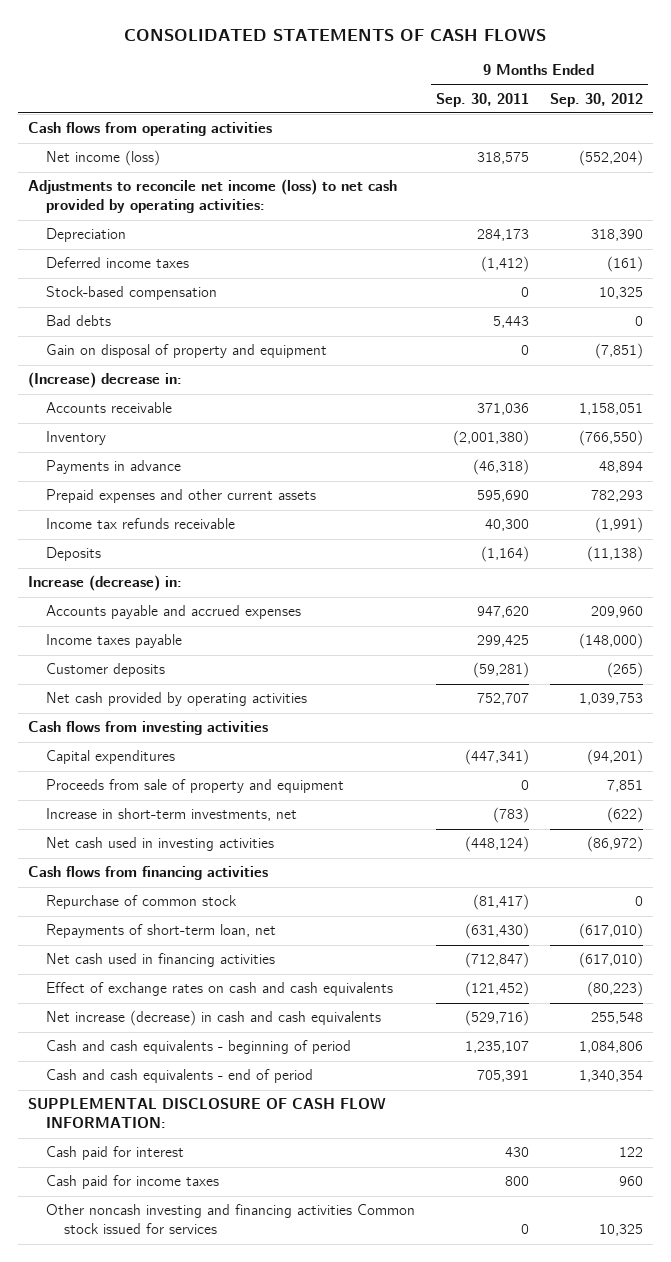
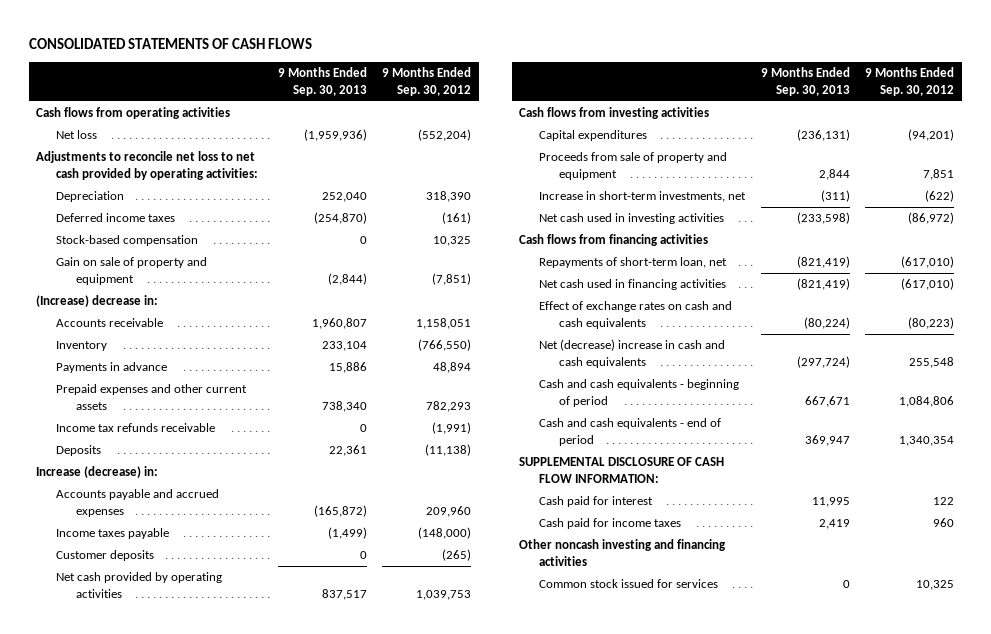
- | 9 Months Ended Sep. 30, 2011 | 9 Months Ended Sep. 30, 2012
+ | 9 Months Ended Sep. 30, 2013 | 9 Months Ended Sep. 30, 2012
- Net income (loss) | 318,575 | (552,204)
- Adjustments to reconcile net income (loss) to net cash provided by operating activities:
+ Net loss | (1,959,936) | (552,204)
+ Adjustments to reconcile net loss to net cash provided by operating activities:
- Bad debts | 5,443 | 0
- Gain on disposal of property and equipment | 0 | (7,851)
+ Gain on sale of property and equipment | (2,844) | (7,851)
- Repurchase of common stock | (81,417) | 0
- Net increase (decrease) in cash and cash equivalents | (529,716) | 255,548
+ Net (decrease) increase in cash and cash equivalents | (297,724) | 255,548
- Other noncash investing and financing activities Common stock issued for services | 0 | 10,325
+ Other noncash investing and financing activities
+ Common stock issued for services | 0 | 10,325

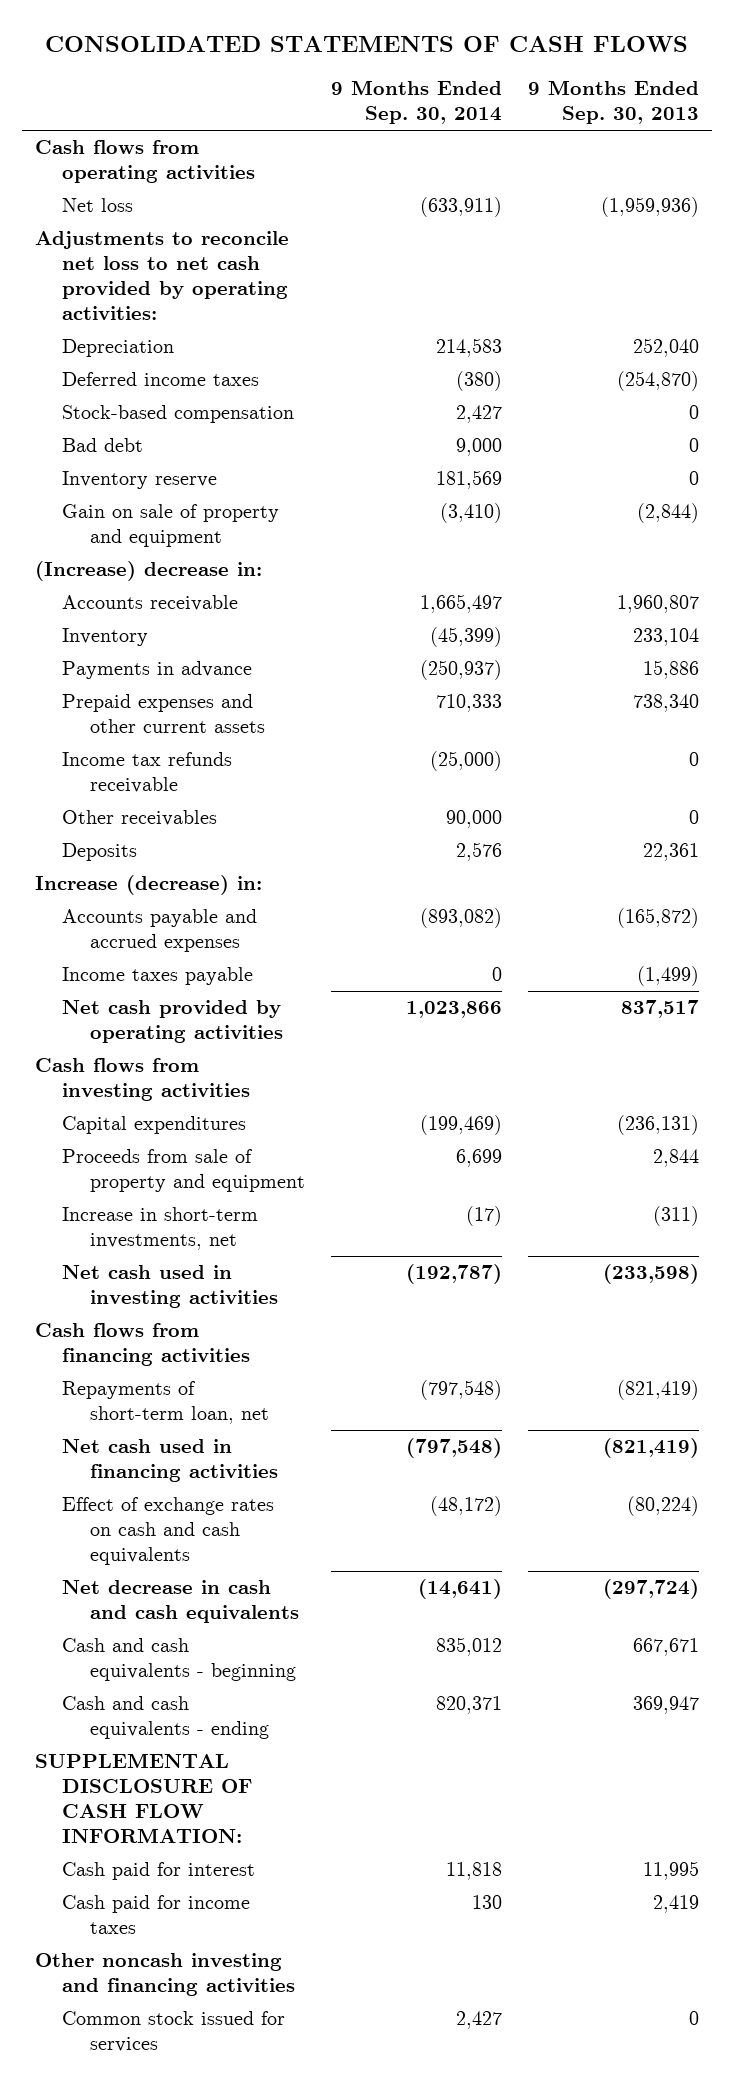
- | 9 Months Ended Sep. 30, 2013 | 9 Months Ended Sep. 30, 2012
+ | 9 Months Ended Sep. 30, 2014 | 9 Months Ended Sep. 30, 2013
+ Bad debt | 9,000 | 0
+ Inventory reserve | 181,569 | 0
+ Other receivables | 90,000 | 0
- Customer deposits | 0 | (265)
- Net (decrease) increase in cash and cash equivalents | (297,724) | 255,548
- Cash and cash equivalents - beginning of period | 667,671 | 1,084,806
- Cash and cash equivalents - end of period | 369,947 | 1,340,354
+ Net decrease in cash and cash equivalents | (14,641) | (297,724)
+ Cash and cash equivalents - beginning | 835,012 | 667,671
+ Cash and cash equivalents - ending | 820,371 | 369,947

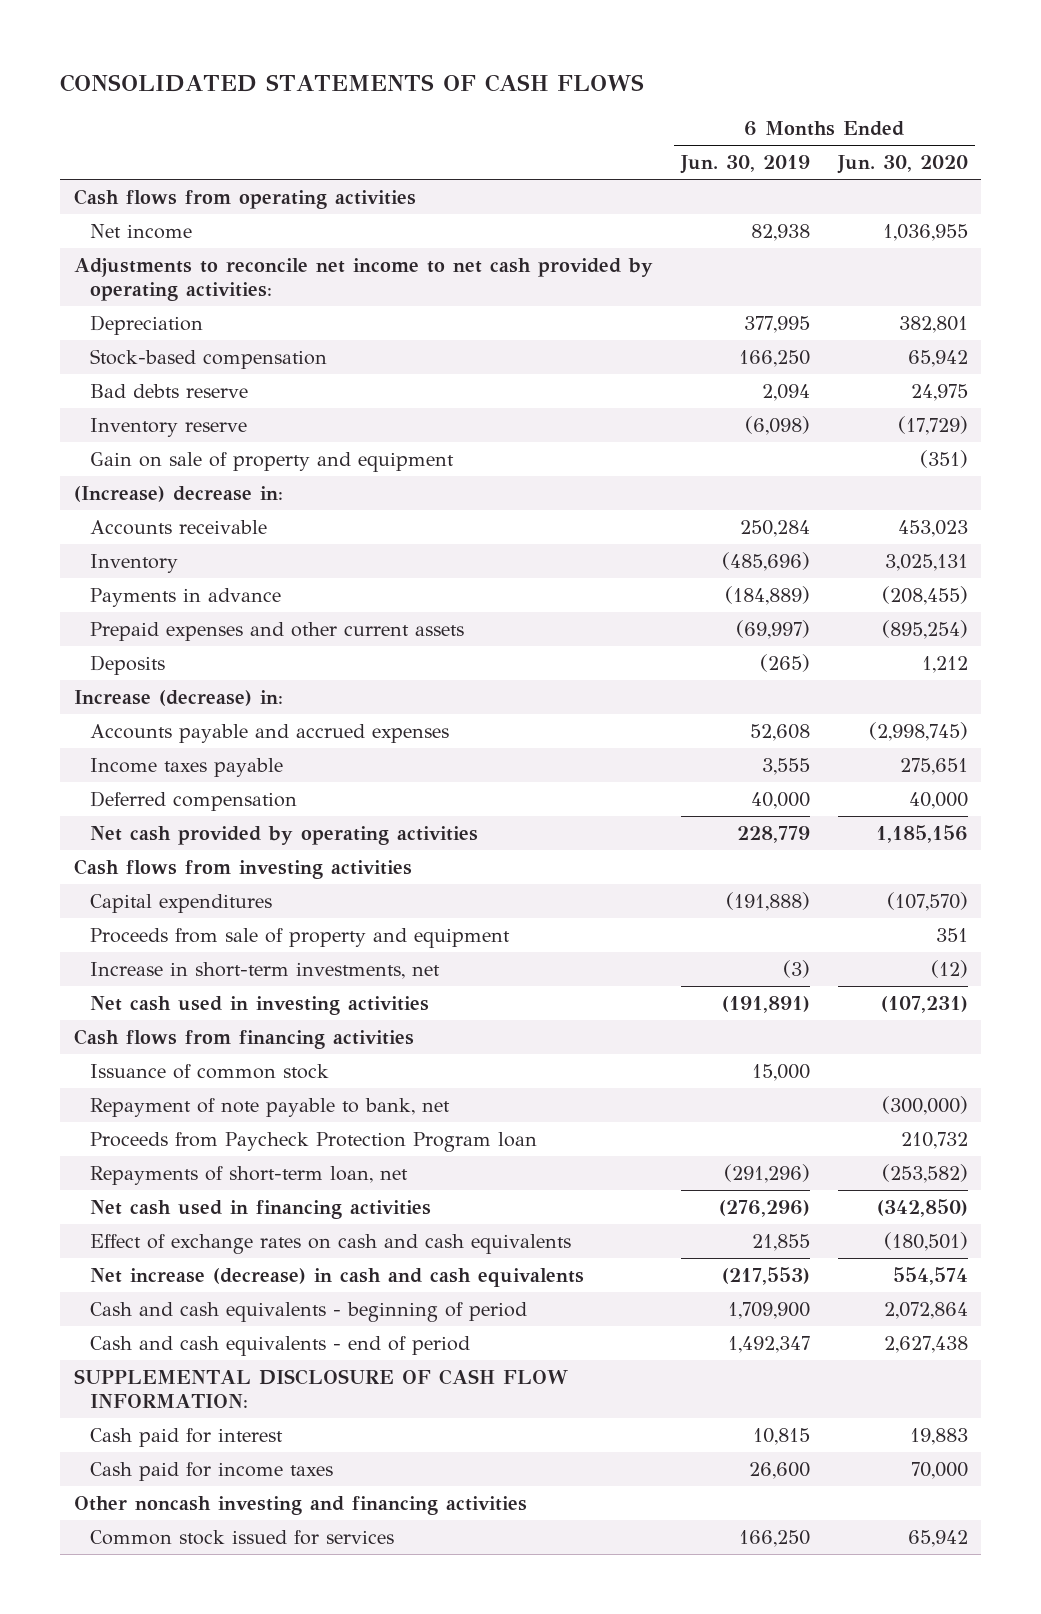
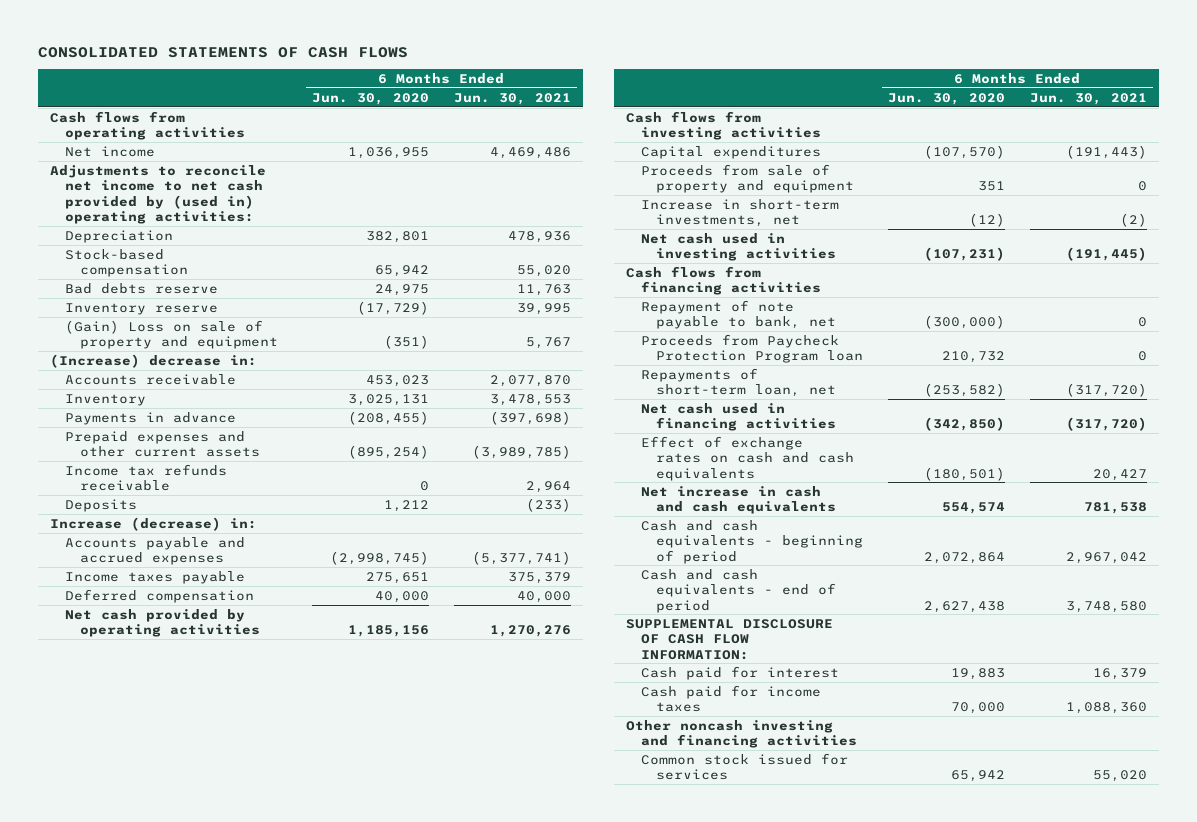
- | 6 Months Ended Jun. 30, 2019 | 6 Months Ended Jun. 30, 2020
+ | 6 Months Ended Jun. 30, 2020 | 6 Months Ended Jun. 30, 2021
- Adjustments to reconcile net income to net cash provided by operating activities:
+ Adjustments to reconcile net income to net cash provided by (used in) operating activities:
- Gain on sale of property and equipment | | (351)
+ (Gain) Loss on sale of property and equipment | (351) | 5,767
+ Income tax refunds receivable | 0 | 2,964
- Issuance of common stock | 15,000 |
- Net increase (decrease) in cash and cash equivalents | (217,553) | 554,574
+ Net increase in cash and cash equivalents | 554,574 | 781,538

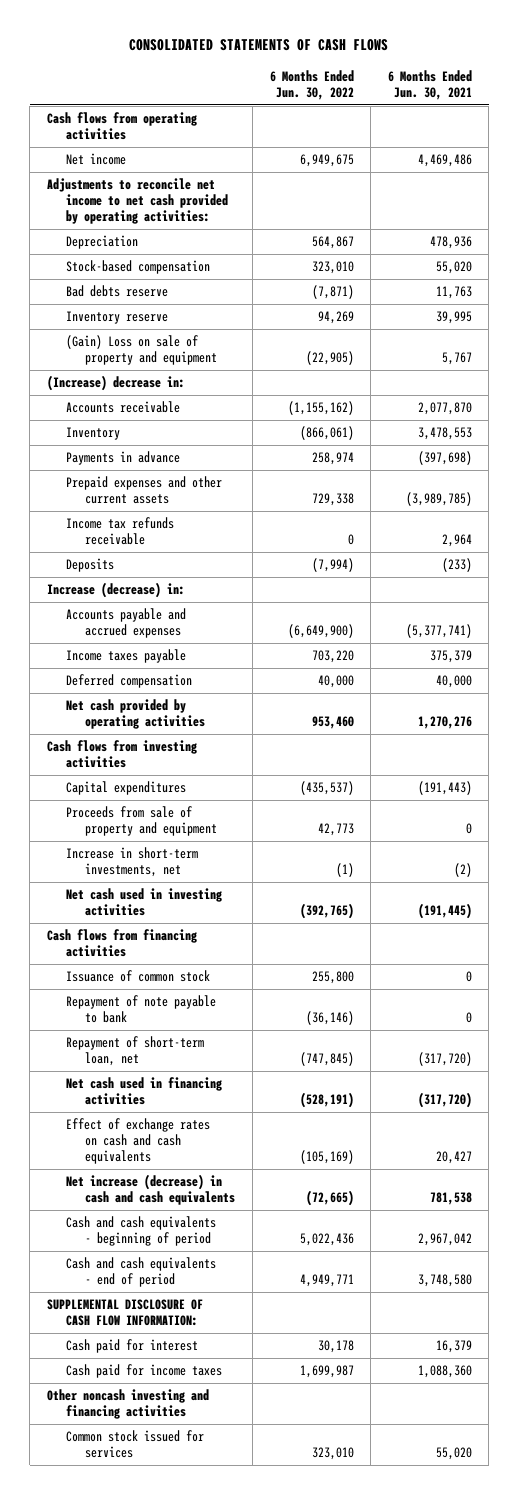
- | 6 Months Ended Jun. 30, 2020 | 6 Months Ended Jun. 30, 2021
+ | 6 Months Ended Jun. 30, 2022 | 6 Months Ended Jun. 30, 2021
- Adjustments to reconcile net income to net cash provided by (used in) operating activities:
+ Adjustments to reconcile net income to net cash provided by operating activities:
- Repayment of note payable to bank, net | (300,000) | 0
- Proceeds from Paycheck Protection Program loan | 210,732 | 0
- Repayments of short-term loan, net | (253,582) | (317,720)
+ Issuance of common stock | 255,800 | 0
+ Repayment of note payable to bank | (36,146) | 0
+ Repayment of short-term loan, net | (747,845) | (317,720)
- Net increase in cash and cash equivalents | 554,574 | 781,538
+ Net increase (decrease) in cash and cash equivalents | (72,665) | 781,538

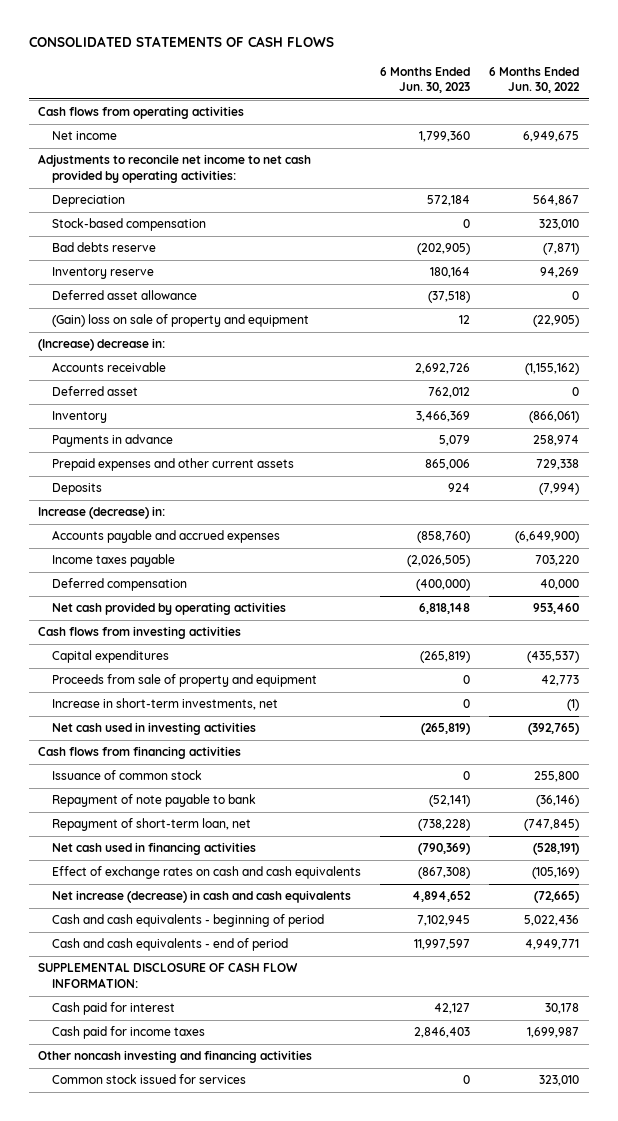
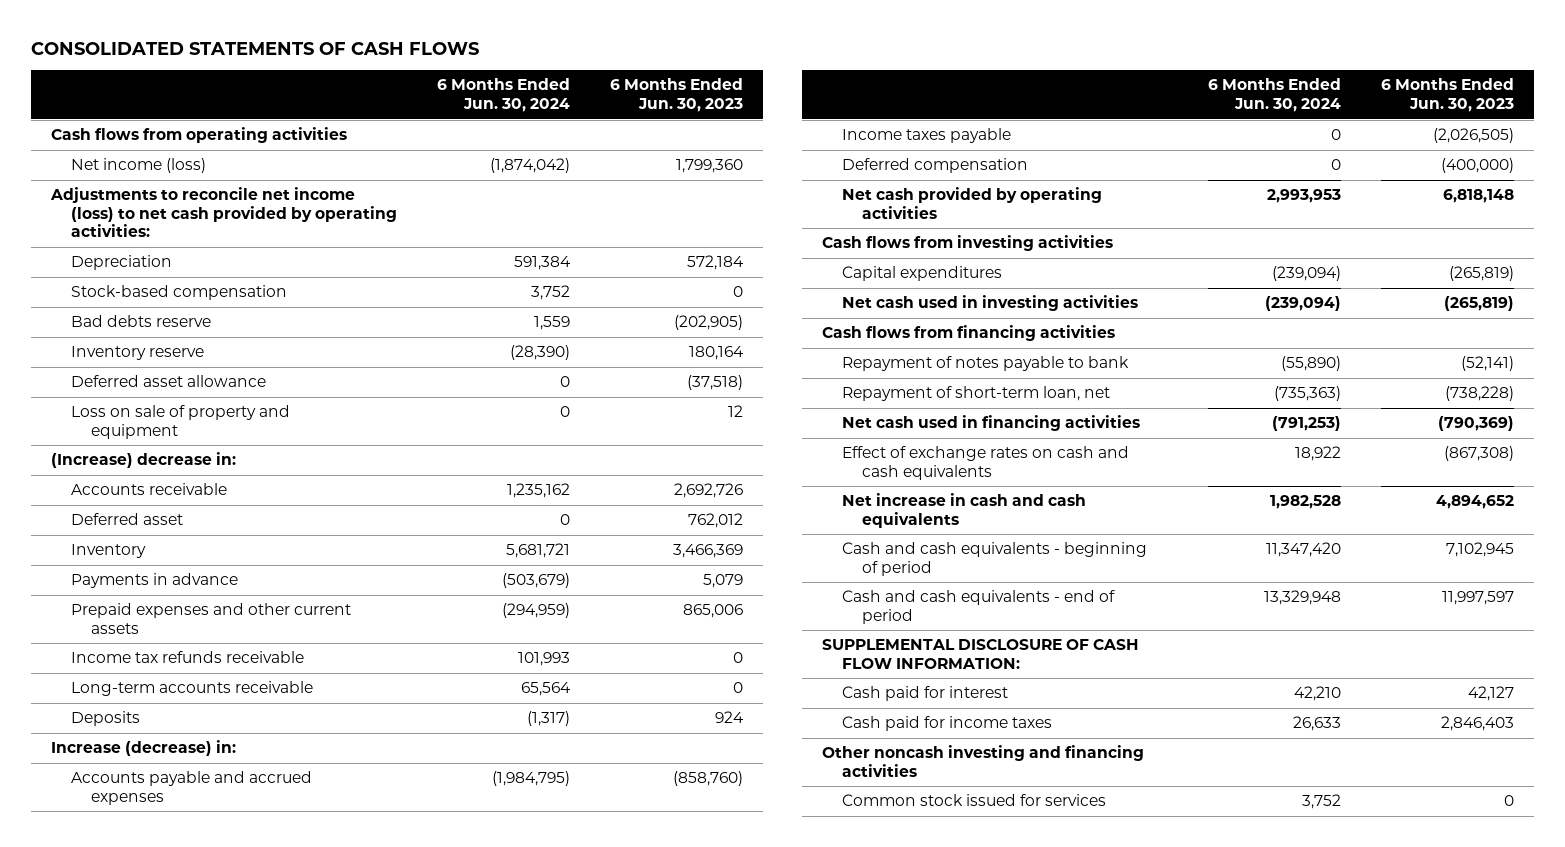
- | 6 Months Ended Jun. 30, 2023 | 6 Months Ended Jun. 30, 2022
+ | 6 Months Ended Jun. 30, 2024 | 6 Months Ended Jun. 30, 2023
- Net income | 1,799,360 | 6,949,675
- Adjustments to reconcile net income to net cash provided by operating activities:
+ Net income (loss) | (1,874,042) | 1,799,360
+ Adjustments to reconcile net income (loss) to net cash provided by operating activities:
- (Gain) loss on sale of property and equipment | 12 | (22,905)
+ Loss on sale of property and equipment | 0 | 12
+ Income tax refunds receivable | 101,993 | 0
+ Long-term accounts receivable | 65,564 | 0
- Proceeds from sale of property and equipment | 0 | 42,773
- Increase in short-term investments, net | 0 | (1)
- Issuance of common stock | 0 | 255,800
- Repayment of note payable to bank | (52,141) | (36,146)
+ Repayment of notes payable to bank | (55,890) | (52,141)
- Net increase (decrease) in cash and cash equivalents | 4,894,652 | (72,665)
+ Net increase in cash and cash equivalents | 1,982,528 | 4,894,652

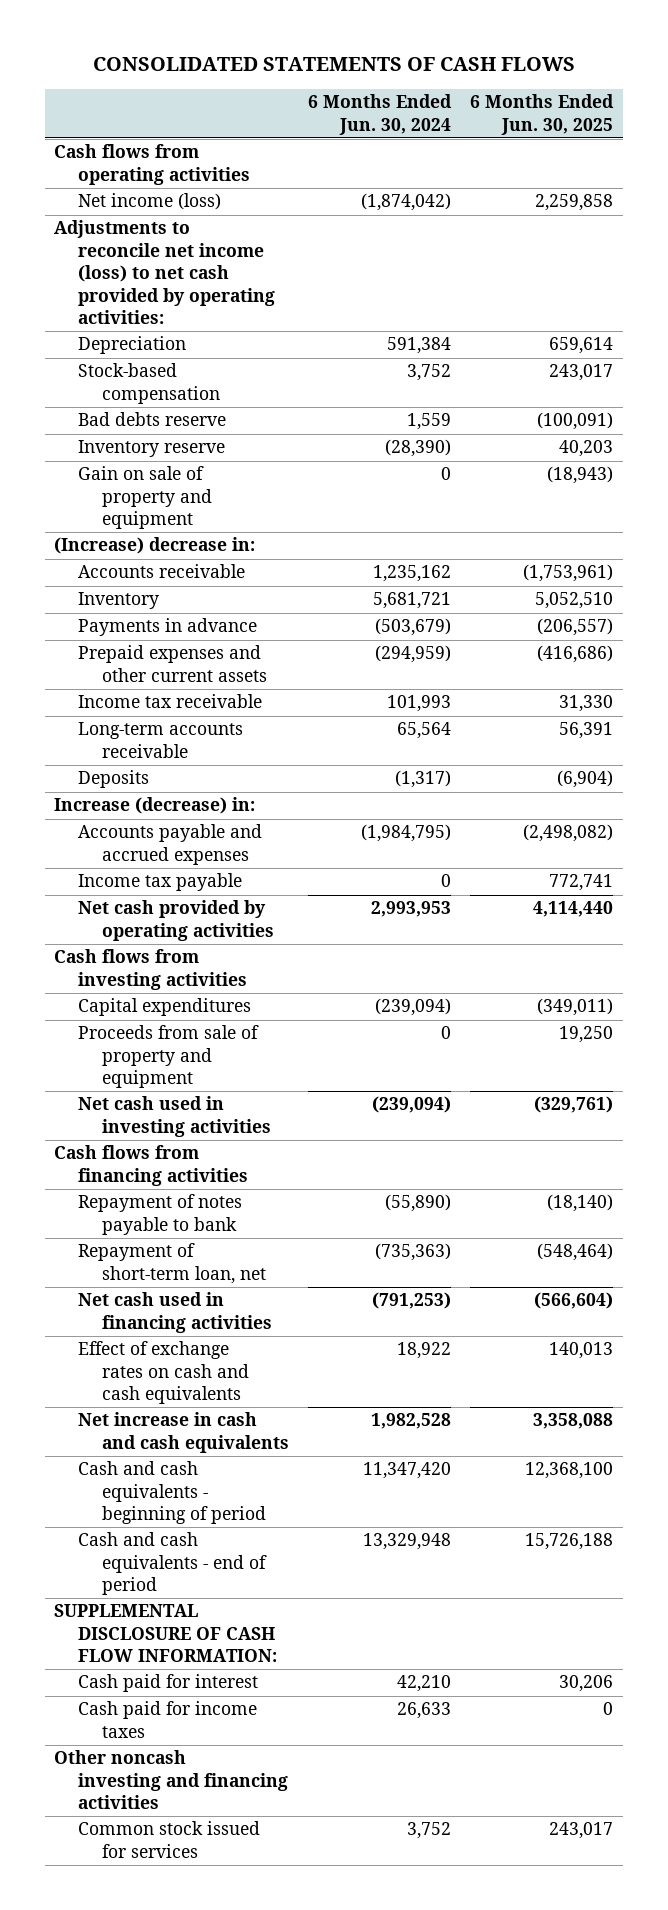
- | 6 Months Ended Jun. 30, 2024 | 6 Months Ended Jun. 30, 2023
+ | 6 Months Ended Jun. 30, 2024 | 6 Months Ended Jun. 30, 2025
- Deferred asset allowance | 0 | (37,518)
- Loss on sale of property and equipment | 0 | 12
+ Gain on sale of property and equipment | 0 | (18,943)
- Deferred asset | 0 | 762,012
- Income tax refunds receivable | 101,993 | 0
+ Income tax receivable | 101,993 | 31,330
- Income taxes payable | 0 | (2,026,505)
- Deferred compensation | 0 | (400,000)
+ Income tax payable | 0 | 772,741
+ Proceeds from sale of property and equipment | 0 | 19,250

